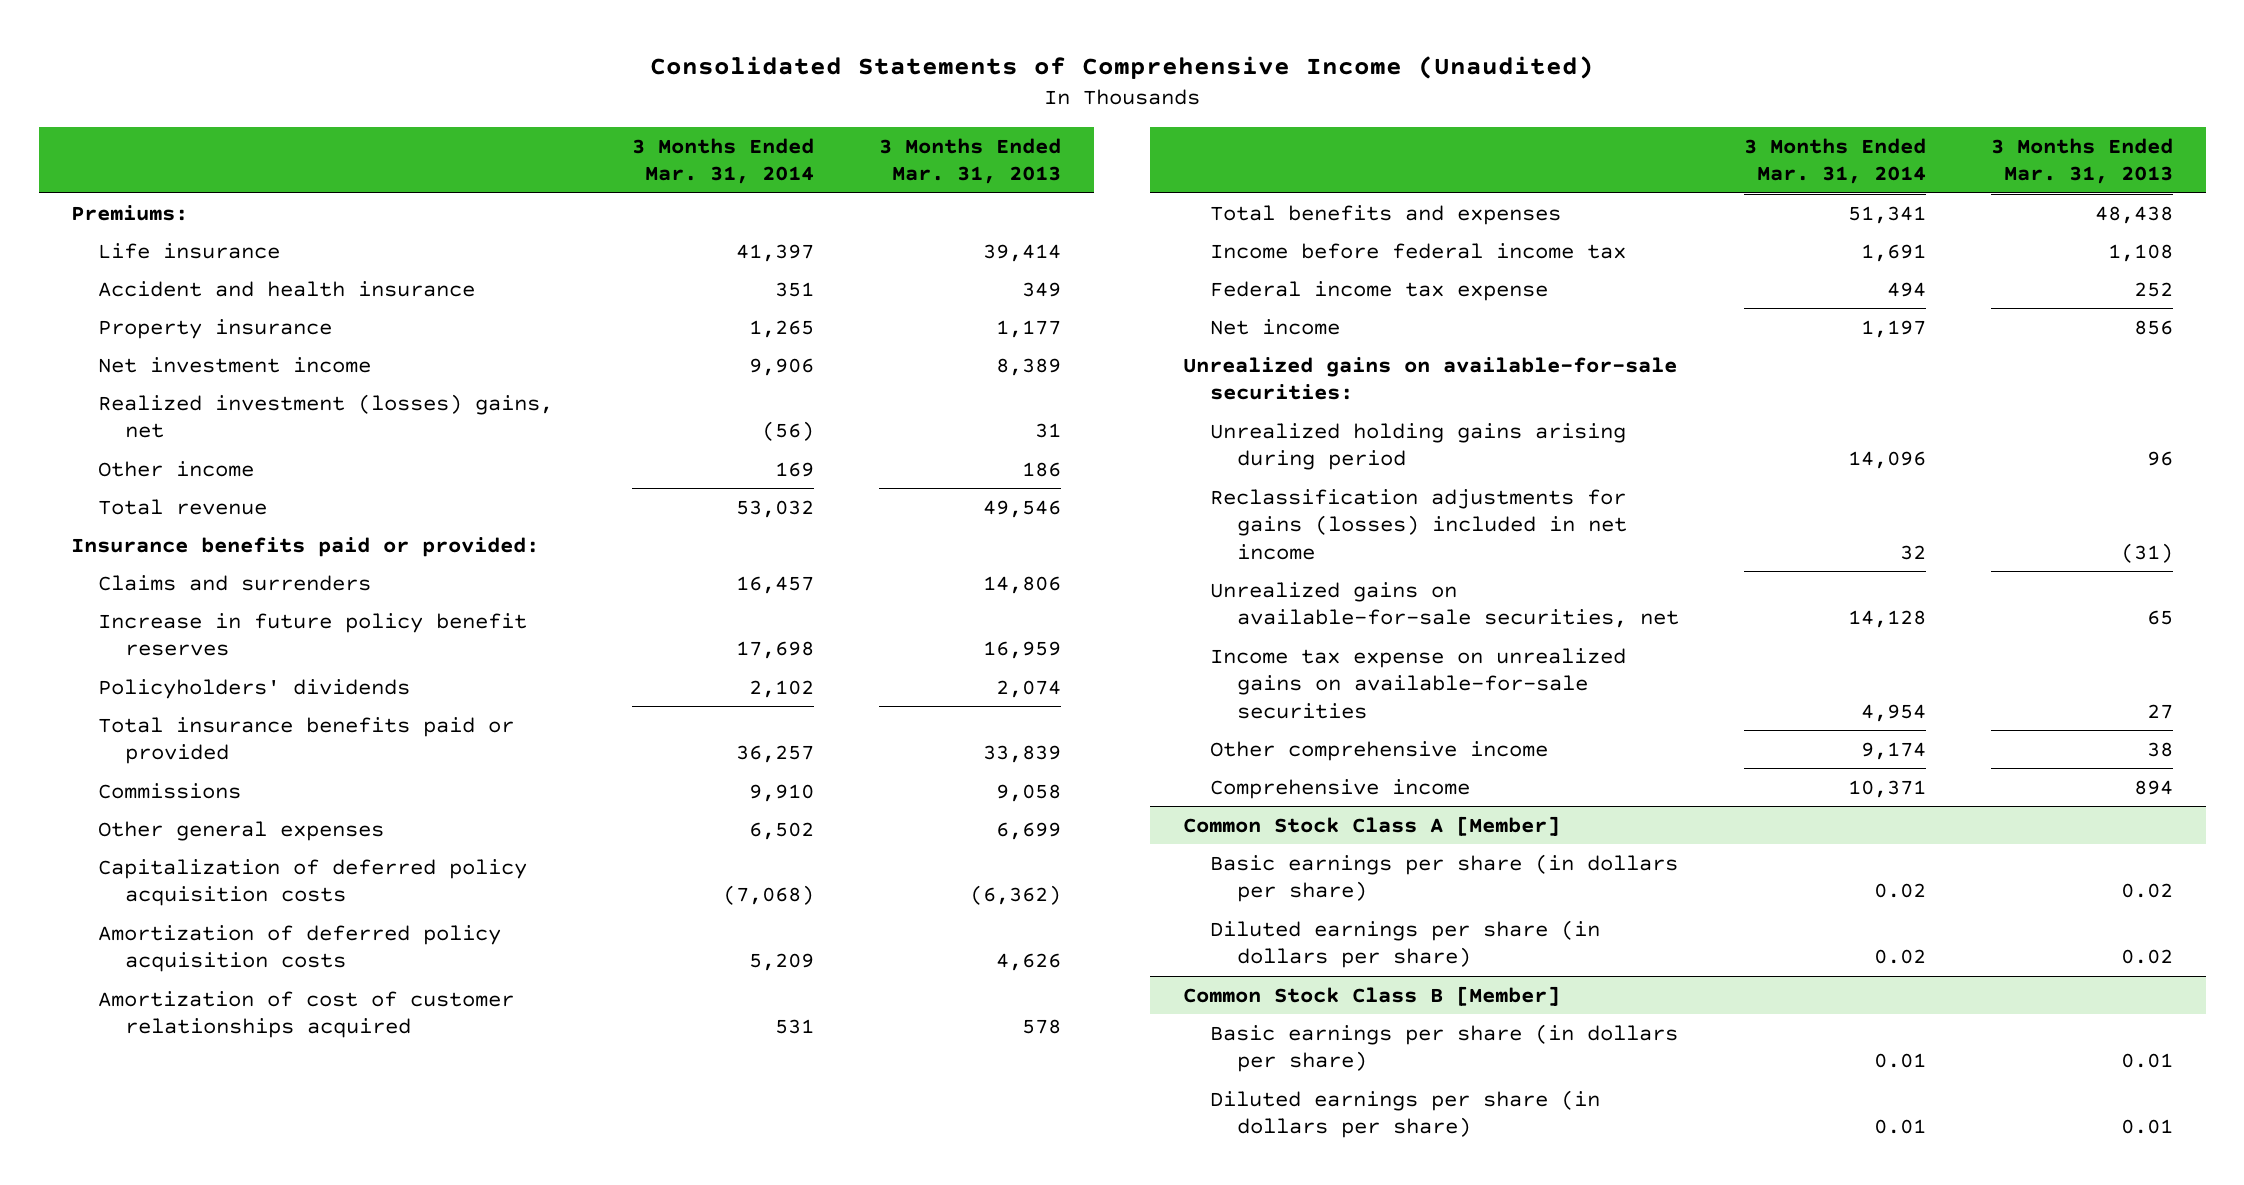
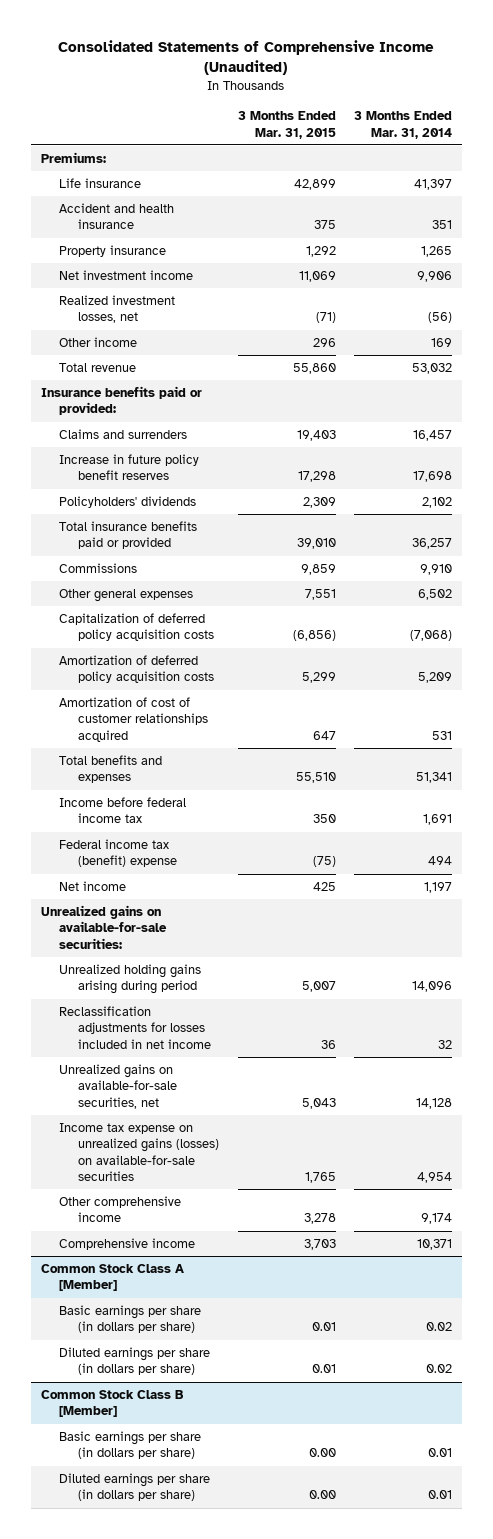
- | 3 Months Ended Mar. 31, 2014 | 3 Months Ended Mar. 31, 2013
+ | 3 Months Ended Mar. 31, 2015 | 3 Months Ended Mar. 31, 2014
- Realized investment (losses) gains, net | (56) | 31
+ Realized investment losses, net | (71) | (56)
- Federal income tax expense | 494 | 252
+ Federal income tax (benefit) expense | (75) | 494
- Reclassification adjustments for gains (losses) included in net income | 32 | (31)
+ Reclassification adjustments for losses included in net income | 36 | 32
- Income tax expense on unrealized gains on available-for-sale securities | 4,954 | 27
+ Income tax expense on unrealized gains (losses) on available-for-sale securities | 1,765 | 4,954

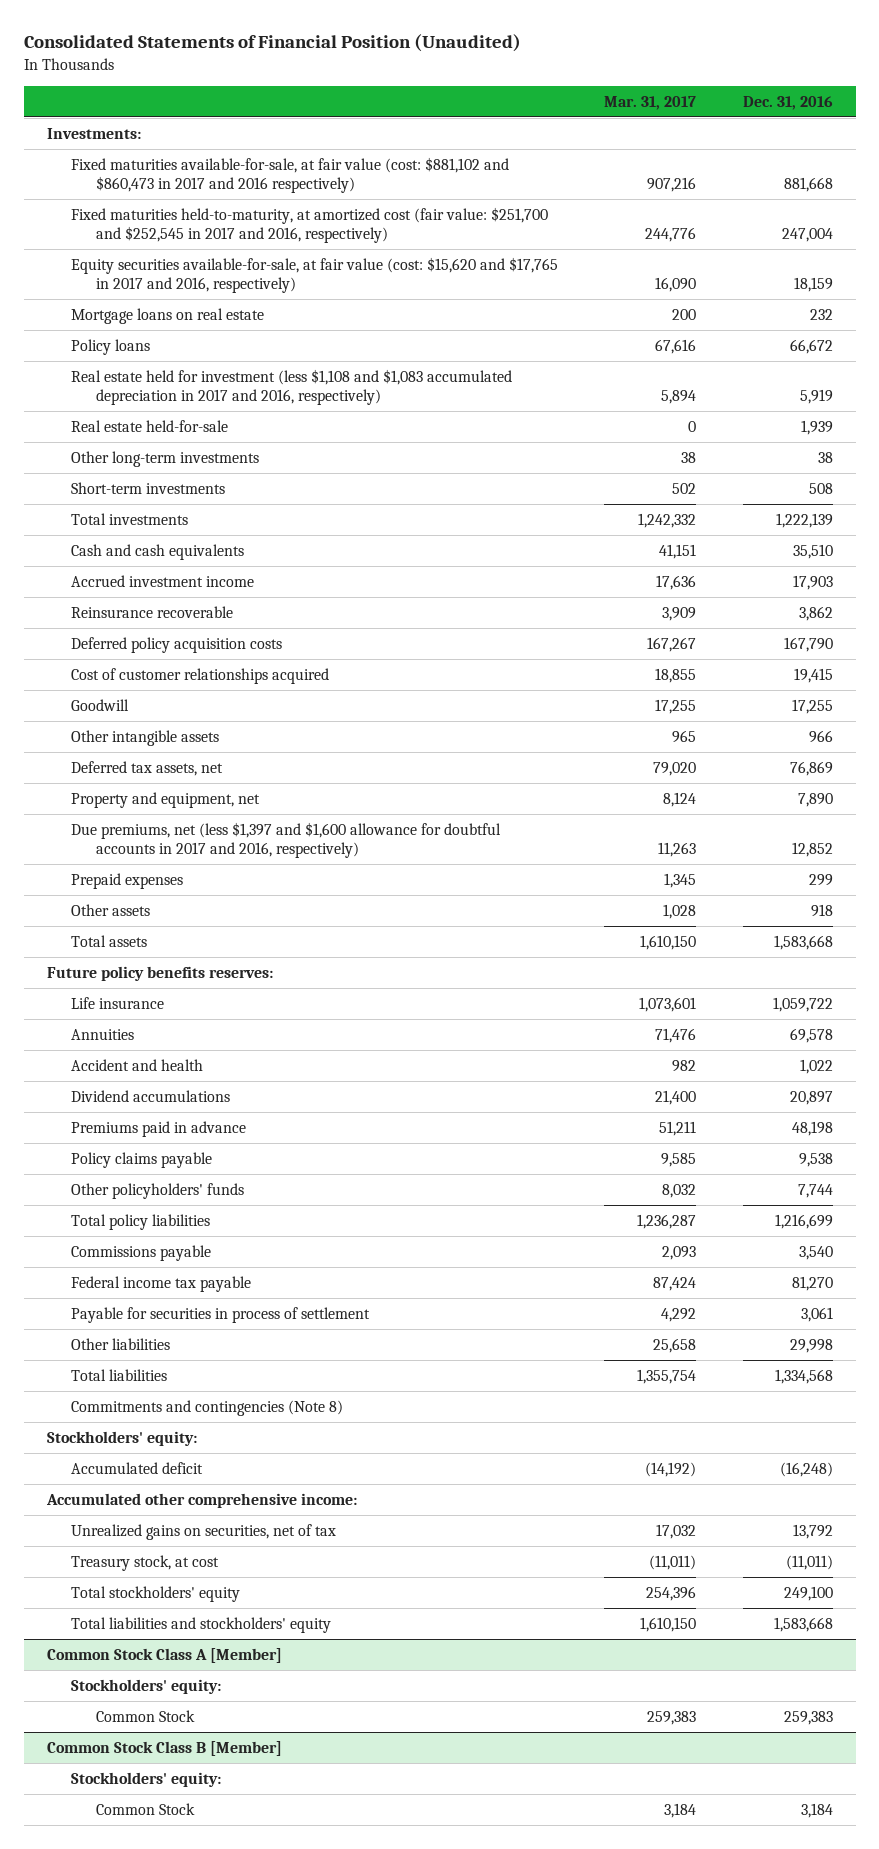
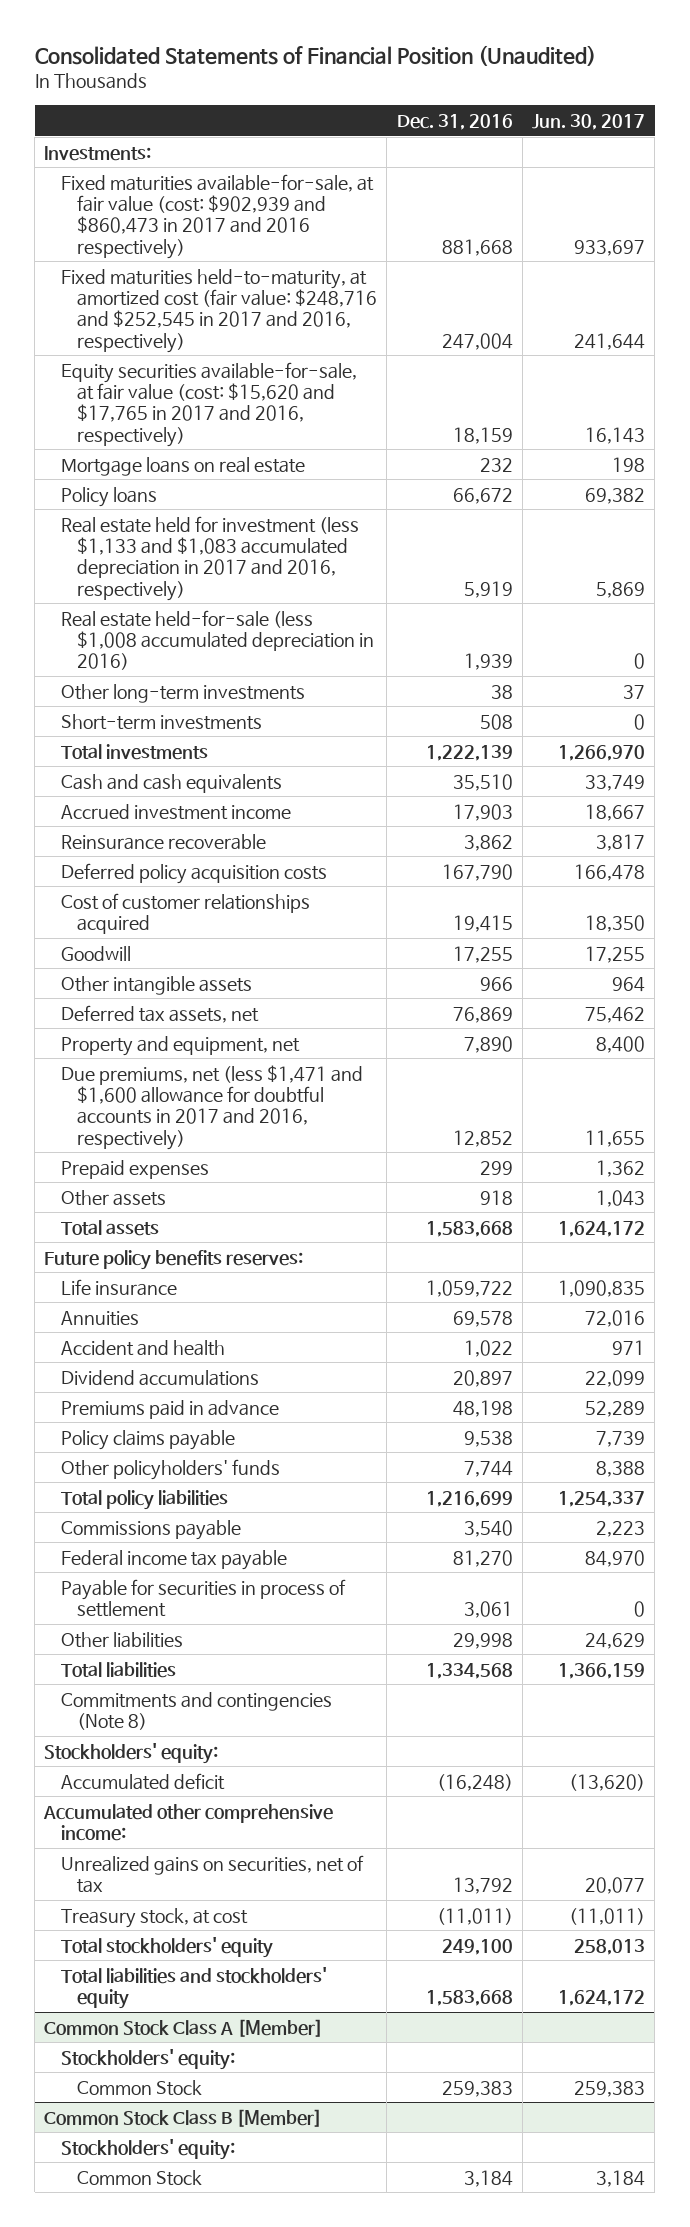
- | Mar. 31, 2017 | Dec. 31, 2016
+ | Dec. 31, 2016 | Jun. 30, 2017
- Fixed maturities available-for-sale, at fair value (cost: $881,102 and $860,473 in 2017 and 2016 respectively) | 907,216 | 881,668
- Fixed maturities held-to-maturity, at amortized cost (fair value: $251,700 and $252,545 in 2017 and 2016, respectively) | 244,776 | 247,004
+ Fixed maturities available-for-sale, at fair value (cost: $902,939 and $860,473 in 2017 and 2016 respectively) | 881,668 | 933,697
+ Fixed maturities held-to-maturity, at amortized cost (fair value: $248,716 and $252,545 in 2017 and 2016, respectively) | 247,004 | 241,644
- Real estate held for investment (less $1,108 and $1,083 accumulated depreciation in 2017 and 2016, respectively) | 5,894 | 5,919
- Real estate held-for-sale | 0 | 1,939
+ Real estate held for investment (less $1,133 and $1,083 accumulated depreciation in 2017 and 2016, respectively) | 5,919 | 5,869
+ Real estate held-for-sale (less $1,008 accumulated depreciation in 2016) | 1,939 | 0
- Due premiums, net (less $1,397 and $1,600 allowance for doubtful accounts in 2017 and 2016, respectively) | 11,263 | 12,852
+ Due premiums, net (less $1,471 and $1,600 allowance for doubtful accounts in 2017 and 2016, respectively) | 12,852 | 11,655

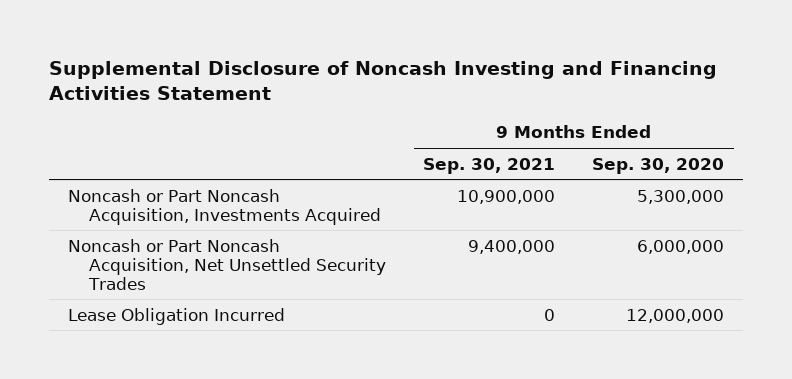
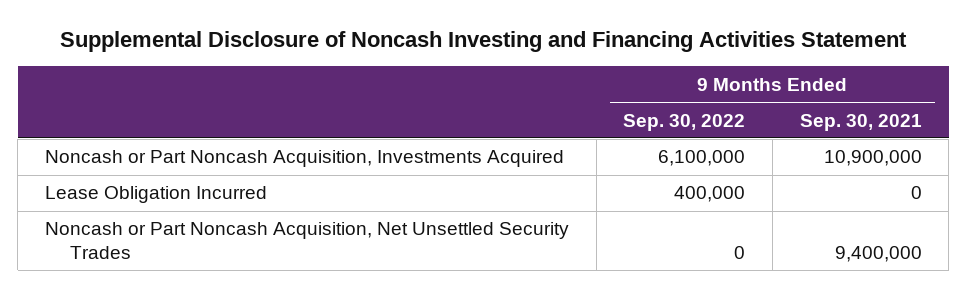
- | 9 Months Ended Sep. 30, 2021 | 9 Months Ended Sep. 30, 2020
+ | 9 Months Ended Sep. 30, 2022 | 9 Months Ended Sep. 30, 2021
moved down: Noncash or Part Noncash Acquisition, Net Unsettled Security Trades | 0 | 9,400,000

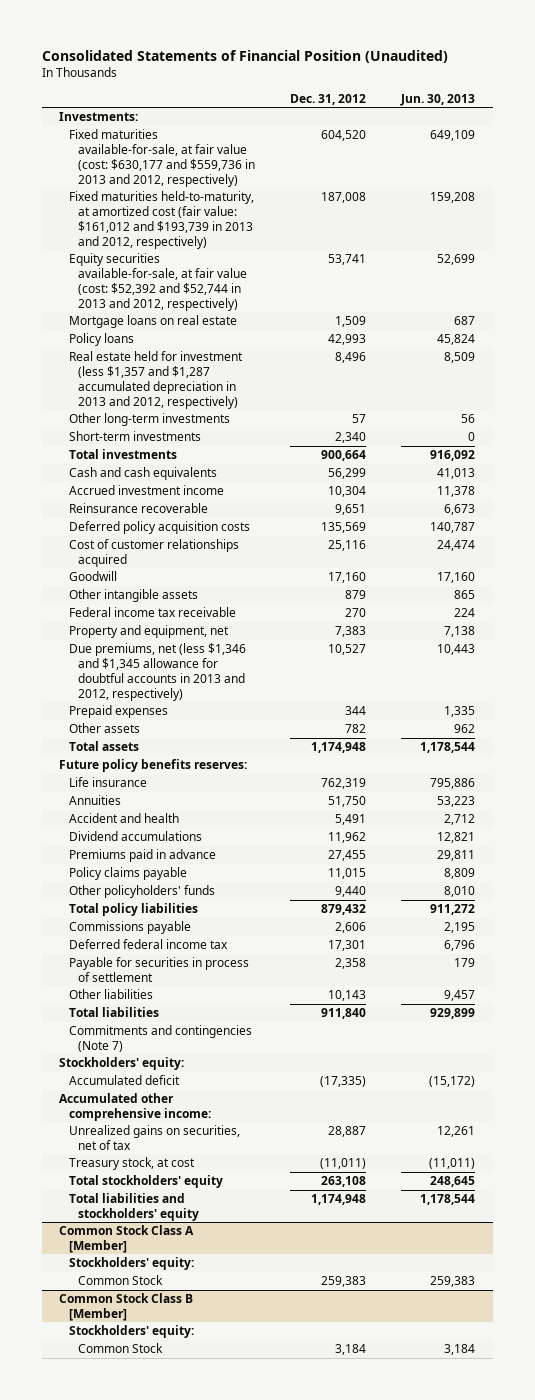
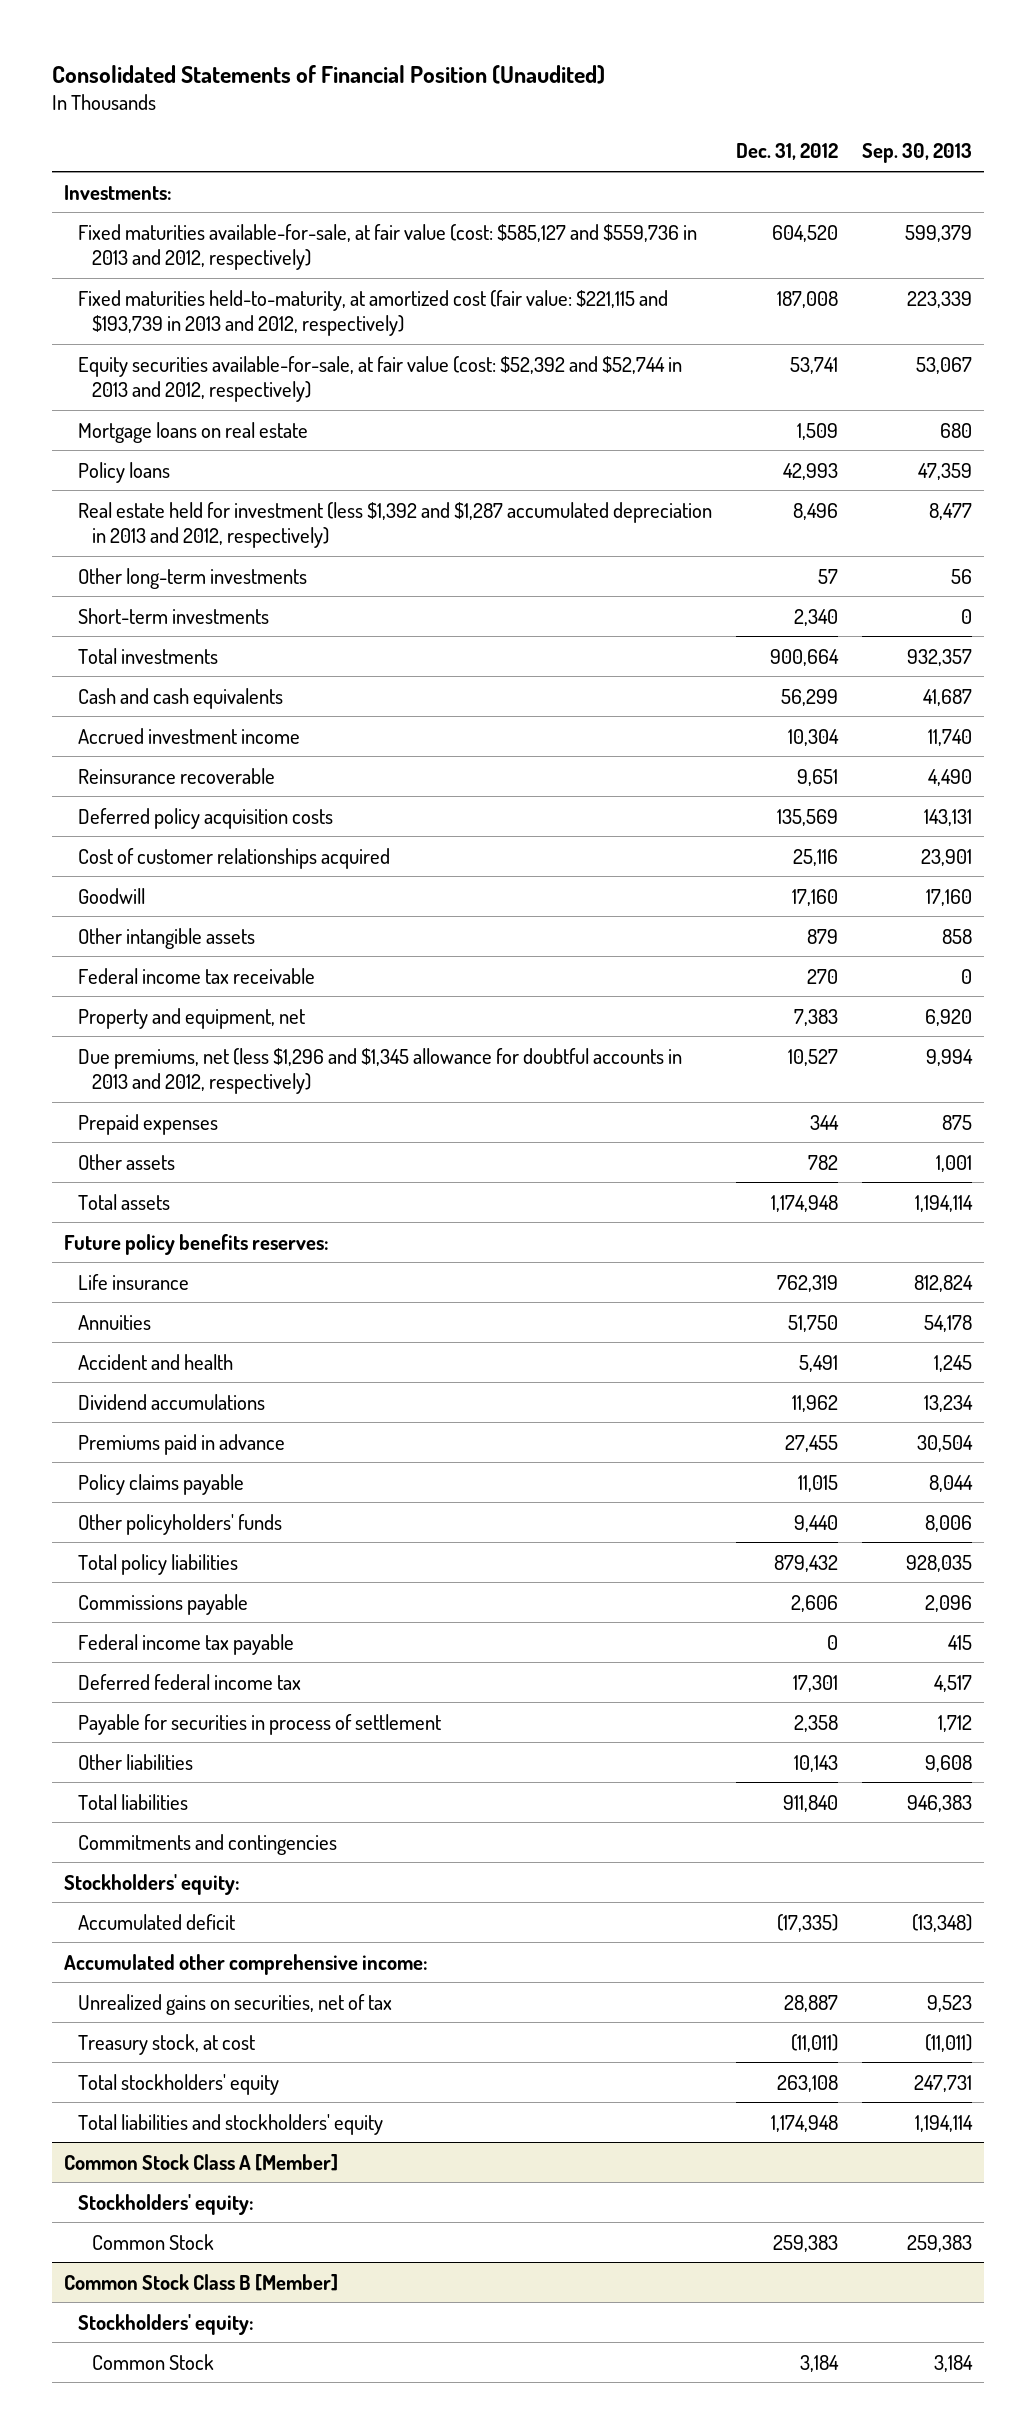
- | Dec. 31, 2012 | Jun. 30, 2013
+ | Dec. 31, 2012 | Sep. 30, 2013
- Fixed maturities available-for-sale, at fair value (cost: $630,177 and $559,736 in 2013 and 2012, respectively) | 604,520 | 649,109
- Fixed maturities held-to-maturity, at amortized cost (fair value: $161,012 and $193,739 in 2013 and 2012, respectively) | 187,008 | 159,208
+ Fixed maturities available-for-sale, at fair value (cost: $585,127 and $559,736 in 2013 and 2012, respectively) | 604,520 | 599,379
+ Fixed maturities held-to-maturity, at amortized cost (fair value: $221,115 and $193,739 in 2013 and 2012, respectively) | 187,008 | 223,339
- Real estate held for investment (less $1,357 and $1,287 accumulated depreciation in 2013 and 2012, respectively) | 8,496 | 8,509
+ Real estate held for investment (less $1,392 and $1,287 accumulated depreciation in 2013 and 2012, respectively) | 8,496 | 8,477
- Due premiums, net (less $1,346 and $1,345 allowance for doubtful accounts in 2013 and 2012, respectively) | 10,527 | 10,443
+ Due premiums, net (less $1,296 and $1,345 allowance for doubtful accounts in 2013 and 2012, respectively) | 10,527 | 9,994
+ Federal income tax payable | 0 | 415
- Commitments and contingencies (Note 7)
+ Commitments and contingencies

